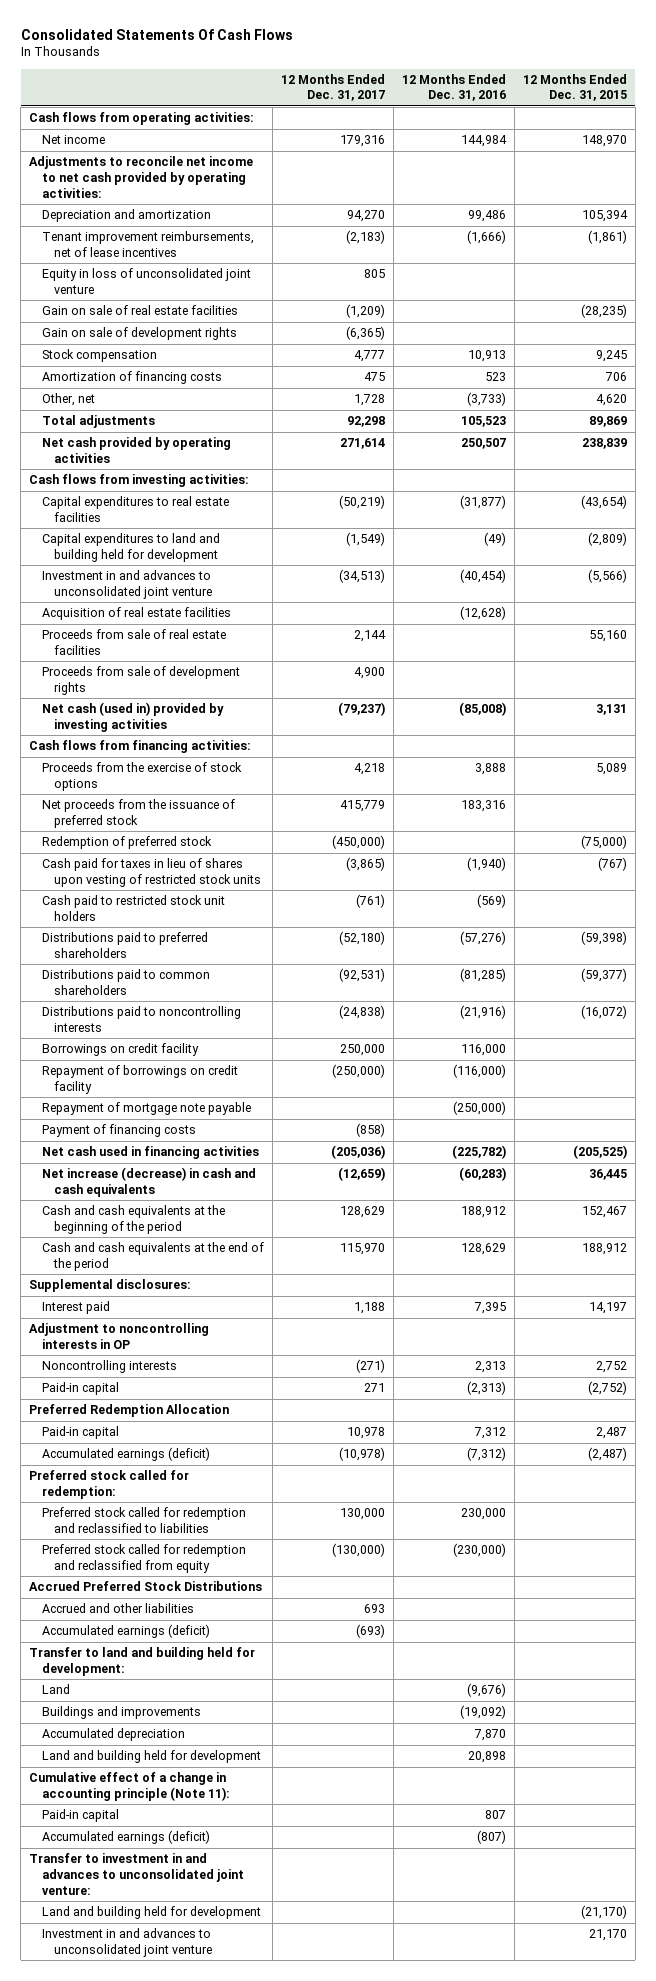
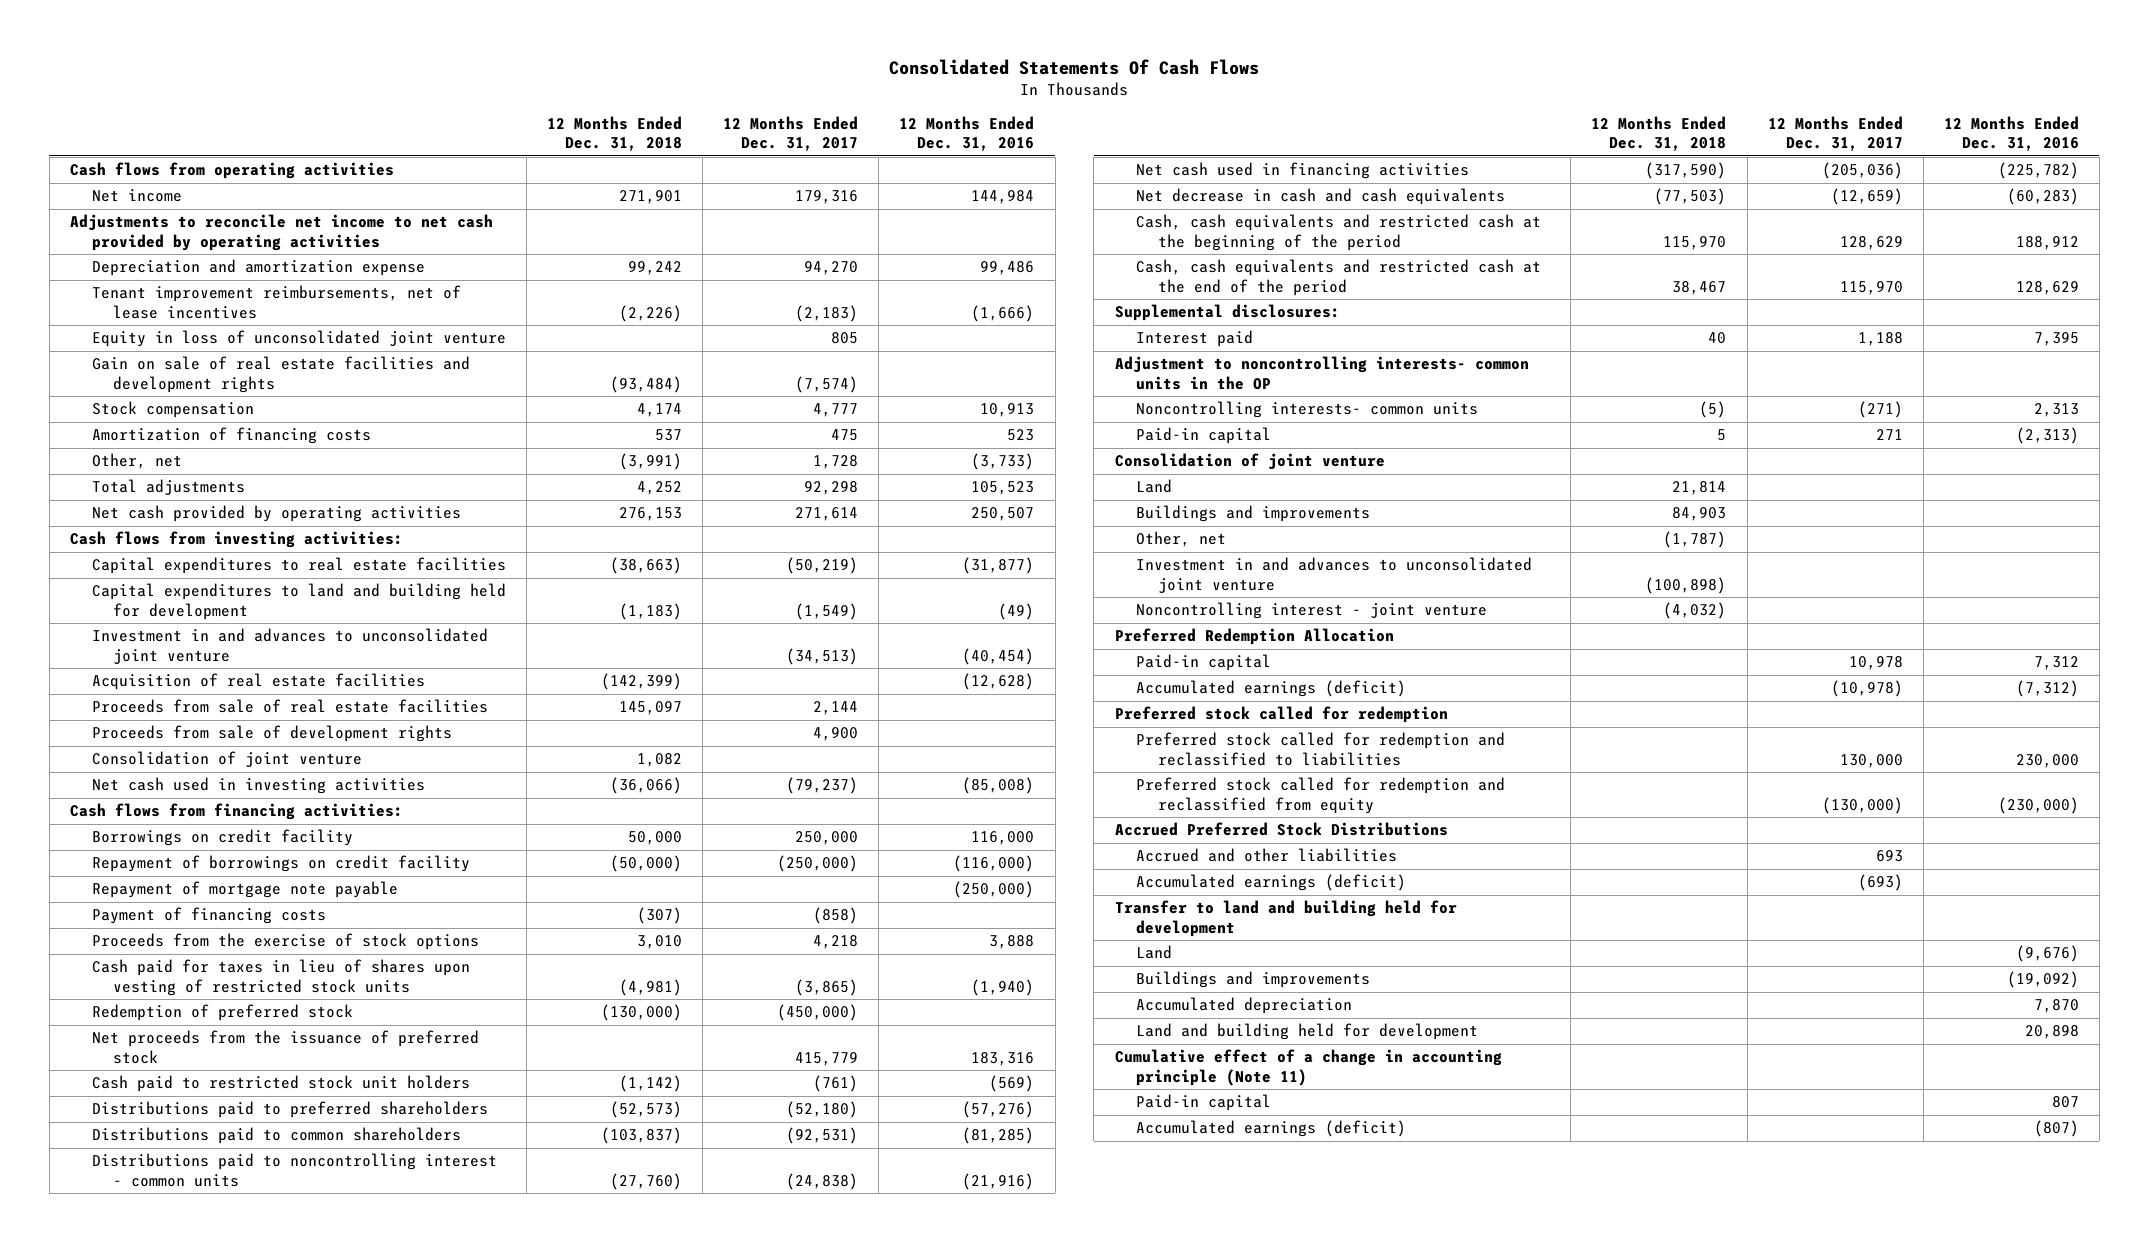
- | 12 Months Ended Dec. 31, 2017 | 12 Months Ended Dec. 31, 2016 | 12 Months Ended Dec. 31, 2015
+ | 12 Months Ended Dec. 31, 2018 | 12 Months Ended Dec. 31, 2017 | 12 Months Ended Dec. 31, 2016
- Cash flows from operating activities:
+ Cash flows from operating activities
- Adjustments to reconcile net income to net cash provided by operating activities:
- Depreciation and amortization | 94,270 | 99,486 | 105,394
+ Adjustments to reconcile net income to net cash provided by operating activities
+ Depreciation and amortization expense | 99,242 | 94,270 | 99,486
- Gain on sale of real estate facilities | (1,209) | | (28,235)
- Gain on sale of development rights | (6,365) | |
+ Gain on sale of real estate facilities and development rights | (93,484) | (7,574) |
- Net cash (used in) provided by investing activities | (79,237) | (85,008) | 3,131
+ Consolidation of joint venture | 1,082 | |
+ Net cash used in investing activities | (36,066) | (79,237) | (85,008)
moved up: Borrowings on credit facility | 50,000 | 250,000 | 116,000
moved up: Repayment of borrowings on credit facility | (50,000) | (250,000) | (116,000)
moved up: Repayment of mortgage note payable | | | (250,000)
moved up: Payment of financing costs | (307) | (858) |
moved down: Redemption of preferred stock | (130,000) | (450,000) |
moved down: Net proceeds from the issuance of preferred stock | | 415,779 | 183,316
- Distributions paid to noncontrolling interests | (24,838) | (21,916) | (16,072)
+ Distributions paid to noncontrolling interest - common units | (27,760) | (24,838) | (21,916)
- Net increase (decrease) in cash and cash equivalents | (12,659) | (60,283) | 36,445
- Cash and cash equivalents at the beginning of the period | 128,629 | 188,912 | 152,467
- Cash and cash equivalents at the end of the period | 115,970 | 128,629 | 188,912
+ Net decrease in cash and cash equivalents | (77,503) | (12,659) | (60,283)
+ Cash, cash equivalents and restricted cash at the beginning of the period | 115,970 | 128,629 | 188,912
+ Cash, cash equivalents and restricted cash at the end of the period | 38,467 | 115,970 | 128,629
- Adjustment to noncontrolling interests in OP
- Noncontrolling interests | (271) | 2,313 | 2,752
+ Adjustment to noncontrolling interests- common units in the OP
+ Noncontrolling interests- common units | (5) | (271) | 2,313
+ Consolidation of joint venture
+ Land | 21,814 | |
+ Buildings and improvements | 84,903 | |
+ Other, net | (1,787) | |
moved up: Investment in and advances to unconsolidated joint venture | (100,898) | |
+ Noncontrolling interest - joint venture | (4,032) | |
- Preferred stock called for redemption:
+ Preferred stock called for redemption
- Transfer to land and building held for development:
+ Transfer to land and building held for development
- Cumulative effect of a change in accounting principle (Note 11):
+ Cumulative effect of a change in accounting principle (Note 11)
- Transfer to investment in and advances to unconsolidated joint venture:
- Land and building held for development | | | (21,170)

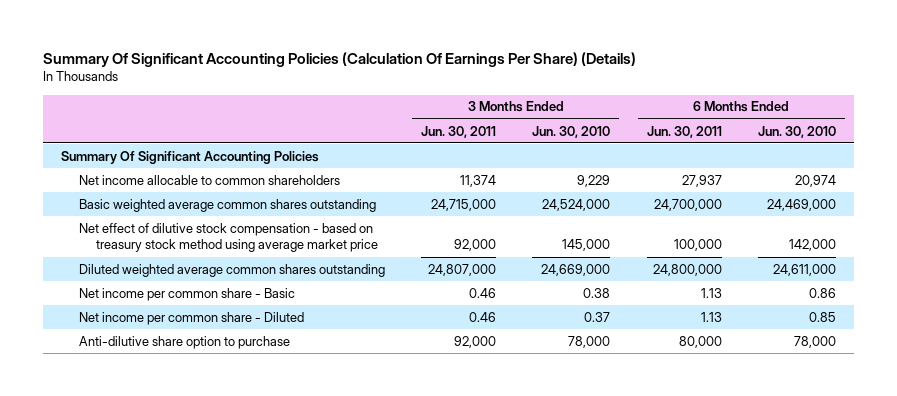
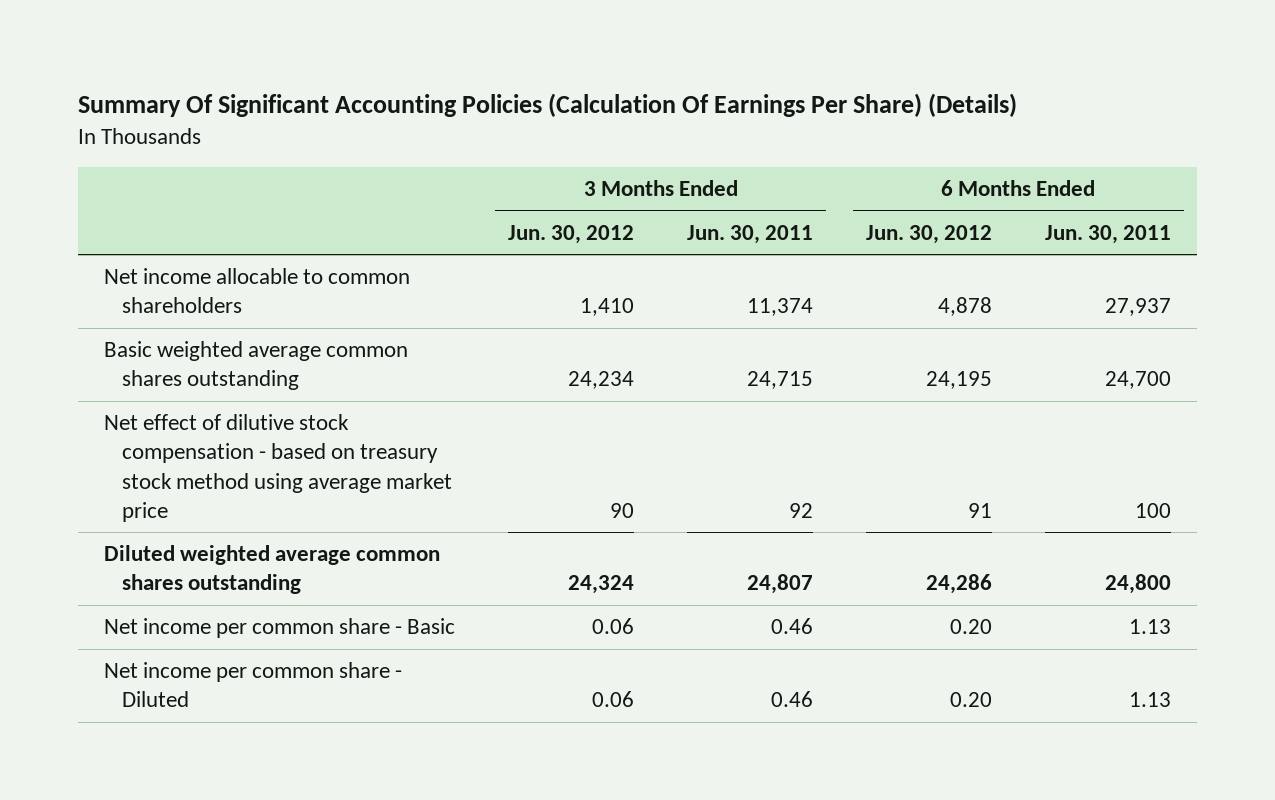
- | 3 Months Ended Jun. 30, 2011 | 3 Months Ended Jun. 30, 2010 | 6 Months Ended Jun. 30, 2011 | 6 Months Ended Jun. 30, 2010
+ | 3 Months Ended Jun. 30, 2012 | 3 Months Ended Jun. 30, 2011 | 6 Months Ended Jun. 30, 2012 | 6 Months Ended Jun. 30, 2011
- Summary Of Significant Accounting Policies
- Basic weighted average common shares outstanding | 24,715,000 | 24,524,000 | 24,700,000 | 24,469,000
- Net effect of dilutive stock compensation - based on treasury stock method using average market price | 92,000 | 145,000 | 100,000 | 142,000
- Diluted weighted average common shares outstanding | 24,807,000 | 24,669,000 | 24,800,000 | 24,611,000
+ Basic weighted average common shares outstanding | 24,234 | 24,715 | 24,195 | 24,700
+ Net effect of dilutive stock compensation - based on treasury stock method using average market price | 90 | 92 | 91 | 100
+ Diluted weighted average common shares outstanding | 24,324 | 24,807 | 24,286 | 24,800
- Anti-dilutive share option to purchase | 92,000 | 78,000 | 80,000 | 78,000

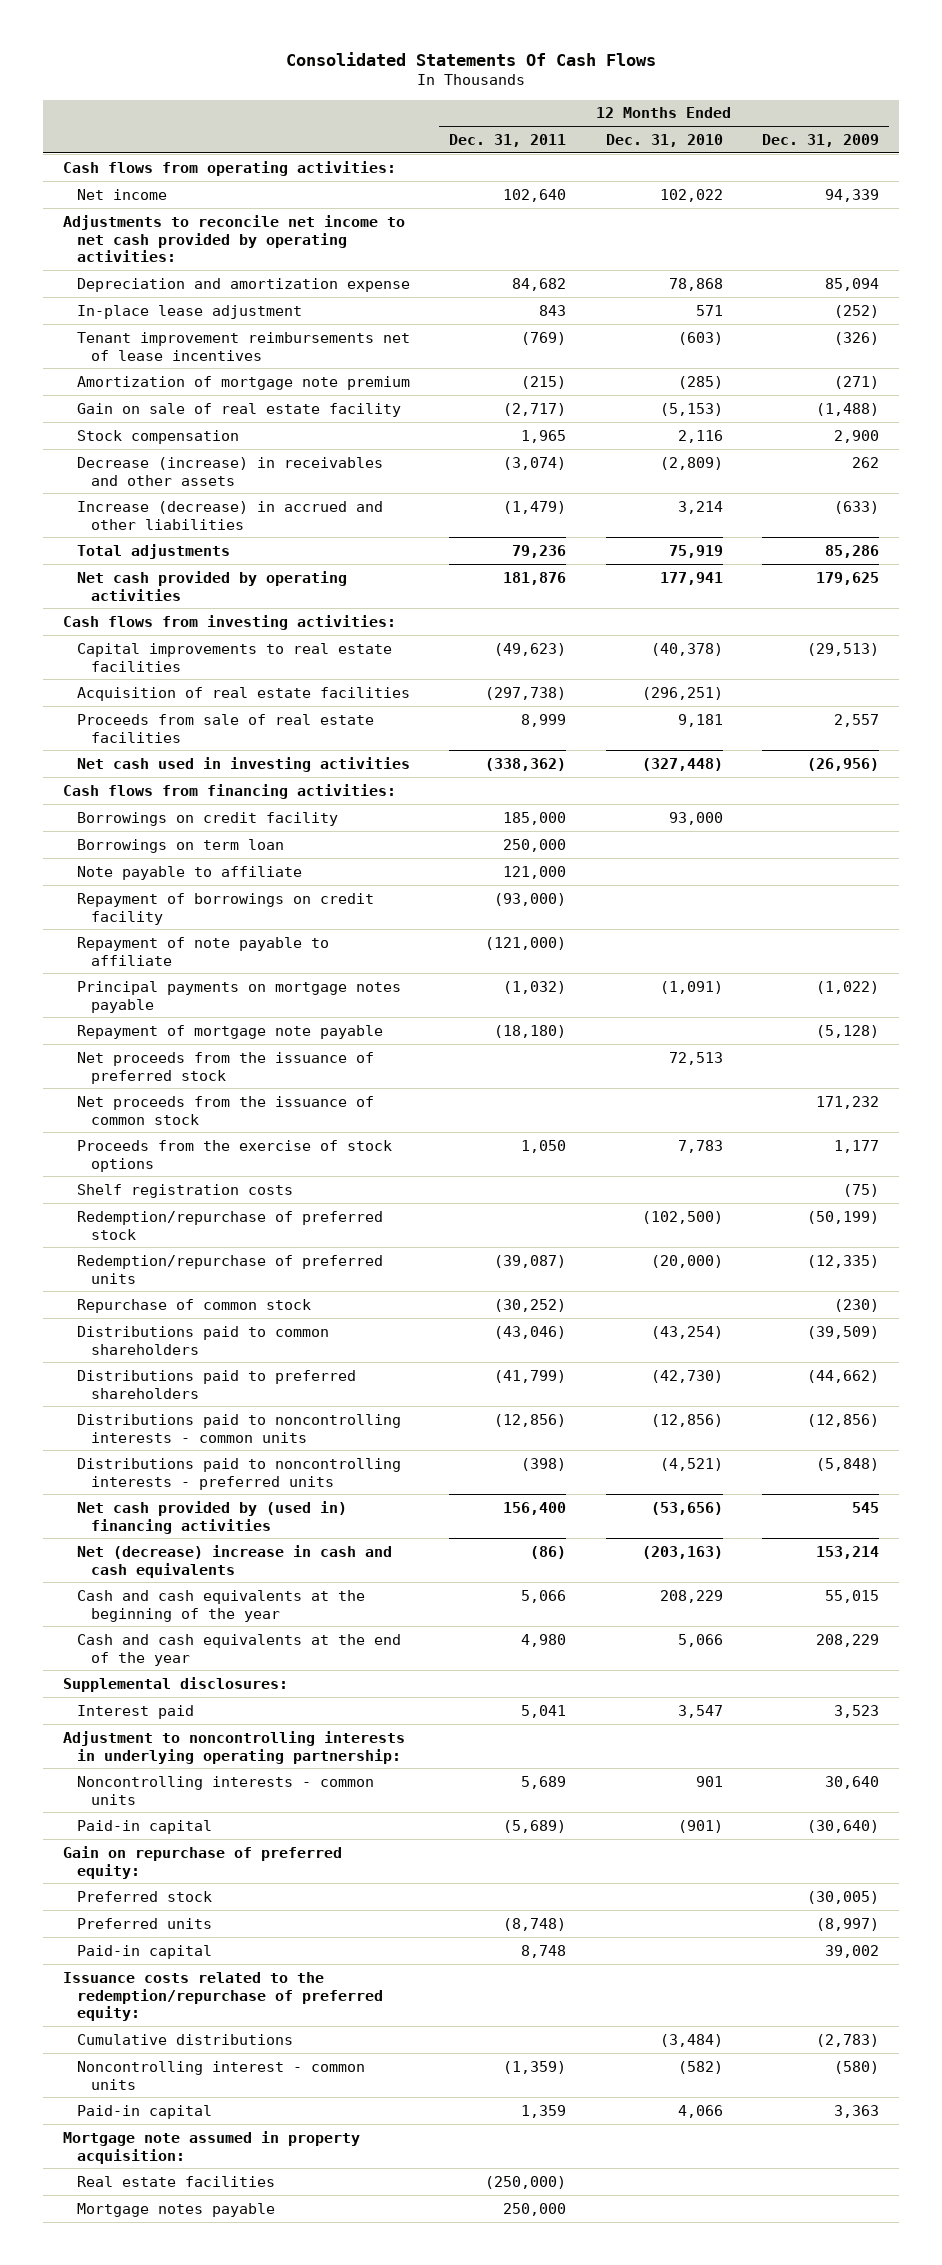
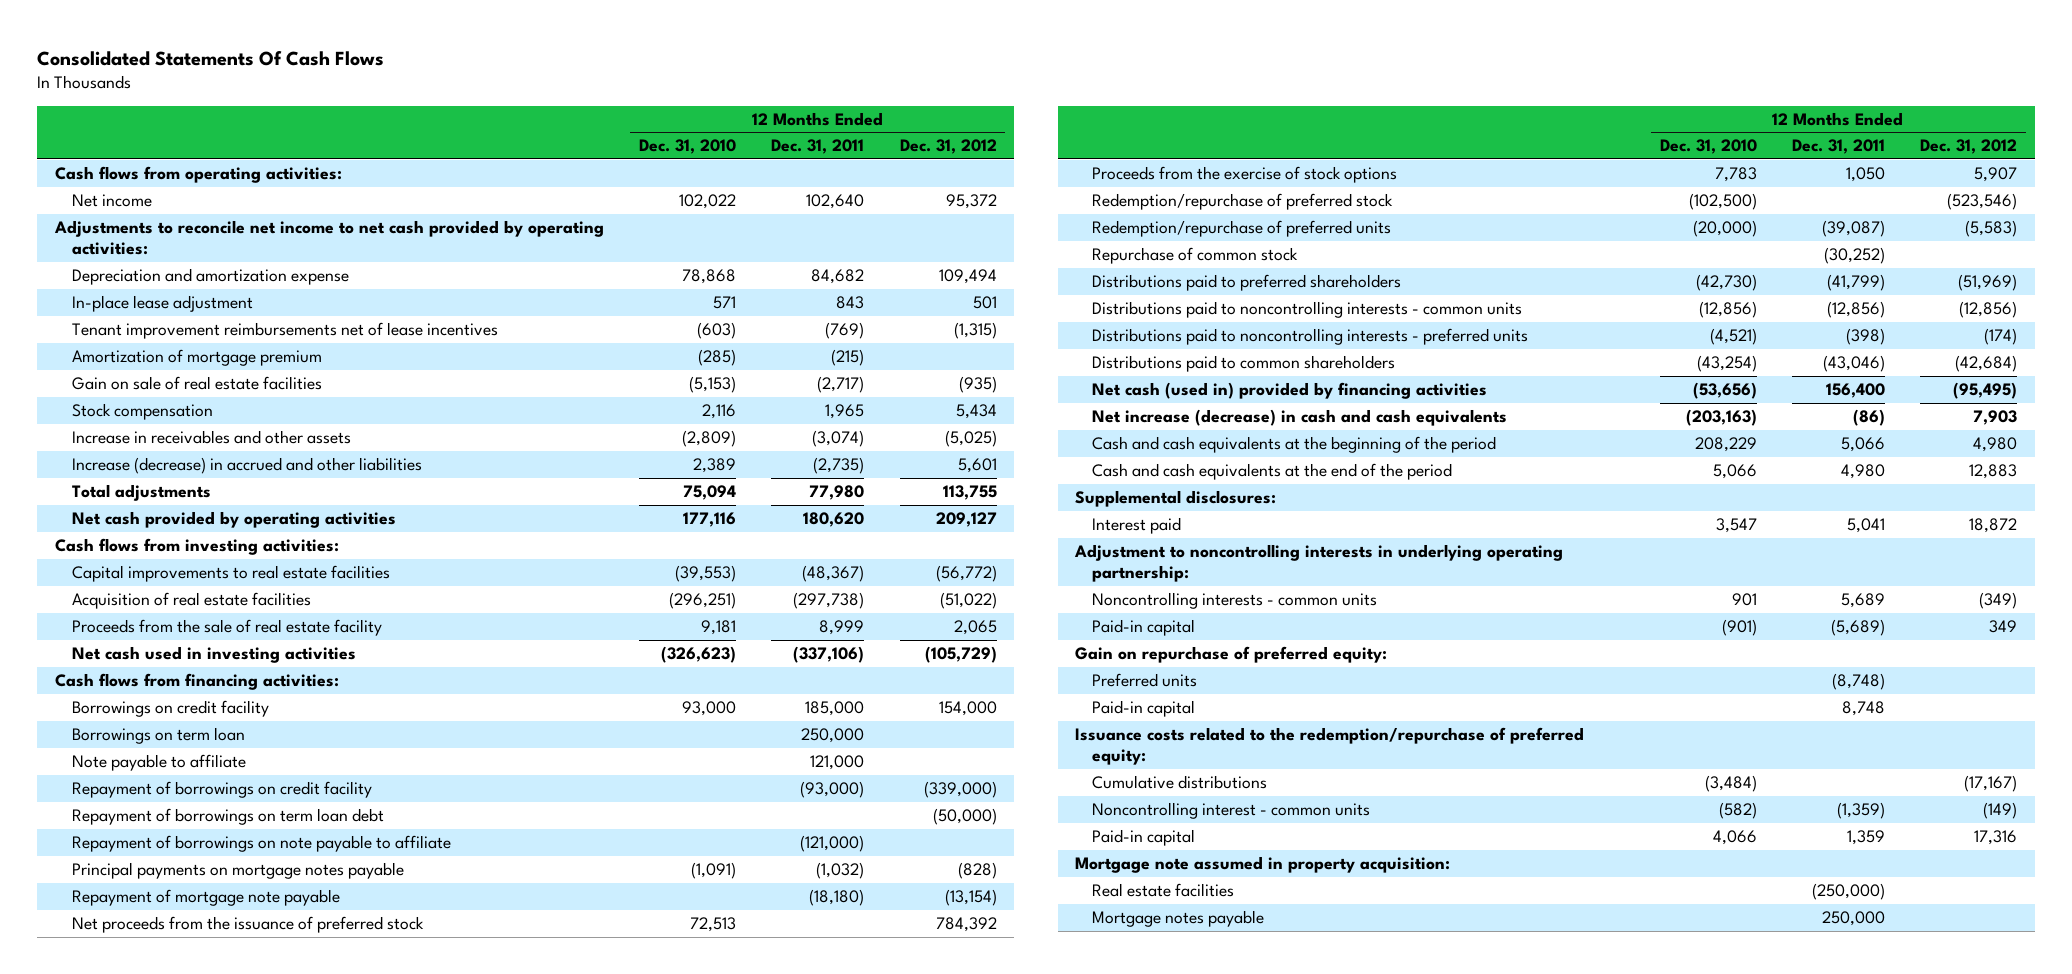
- | 12 Months Ended Dec. 31, 2011 | 12 Months Ended Dec. 31, 2010 | 12 Months Ended Dec. 31, 2009
+ | 12 Months Ended Dec. 31, 2010 | 12 Months Ended Dec. 31, 2011 | 12 Months Ended Dec. 31, 2012
- Amortization of mortgage note premium | (215) | (285) | (271)
- Gain on sale of real estate facility | (2,717) | (5,153) | (1,488)
+ Amortization of mortgage premium | (285) | (215) |
+ Gain on sale of real estate facilities | (5,153) | (2,717) | (935)
- Decrease (increase) in receivables and other assets | (3,074) | (2,809) | 262
- Increase (decrease) in accrued and other liabilities | (1,479) | 3,214 | (633)
- Total adjustments | 79,236 | 75,919 | 85,286
- Net cash provided by operating activities | 181,876 | 177,941 | 179,625
+ Increase in receivables and other assets | (2,809) | (3,074) | (5,025)
+ Increase (decrease) in accrued and other liabilities | 2,389 | (2,735) | 5,601
+ Total adjustments | 75,094 | 77,980 | 113,755
+ Net cash provided by operating activities | 177,116 | 180,620 | 209,127
- Capital improvements to real estate facilities | (49,623) | (40,378) | (29,513)
+ Capital improvements to real estate facilities | (39,553) | (48,367) | (56,772)
- Proceeds from sale of real estate facilities | 8,999 | 9,181 | 2,557
- Net cash used in investing activities | (338,362) | (327,448) | (26,956)
+ Proceeds from the sale of real estate facility | 9,181 | 8,999 | 2,065
+ Net cash used in investing activities | (326,623) | (337,106) | (105,729)
- Repayment of note payable to affiliate | (121,000) | |
+ Repayment of borrowings on term loan debt | | | (50,000)
+ Repayment of borrowings on note payable to affiliate | | (121,000) |
- Net proceeds from the issuance of common stock | | | 171,232
- Shelf registration costs | | | (75)
- Net cash provided by (used in) financing activities | 156,400 | (53,656) | 545
- Net (decrease) increase in cash and cash equivalents | (86) | (203,163) | 153,214
- Cash and cash equivalents at the beginning of the year | 5,066 | 208,229 | 55,015
- Cash and cash equivalents at the end of the year | 4,980 | 5,066 | 208,229
moved down: Distributions paid to common shareholders | (43,254) | (43,046) | (42,684)
+ Net cash (used in) provided by financing activities | (53,656) | 156,400 | (95,495)
+ Net increase (decrease) in cash and cash equivalents | (203,163) | (86) | 7,903
+ Cash and cash equivalents at the beginning of the period | 208,229 | 5,066 | 4,980
+ Cash and cash equivalents at the end of the period | 5,066 | 4,980 | 12,883
- Preferred stock | | | (30,005)

